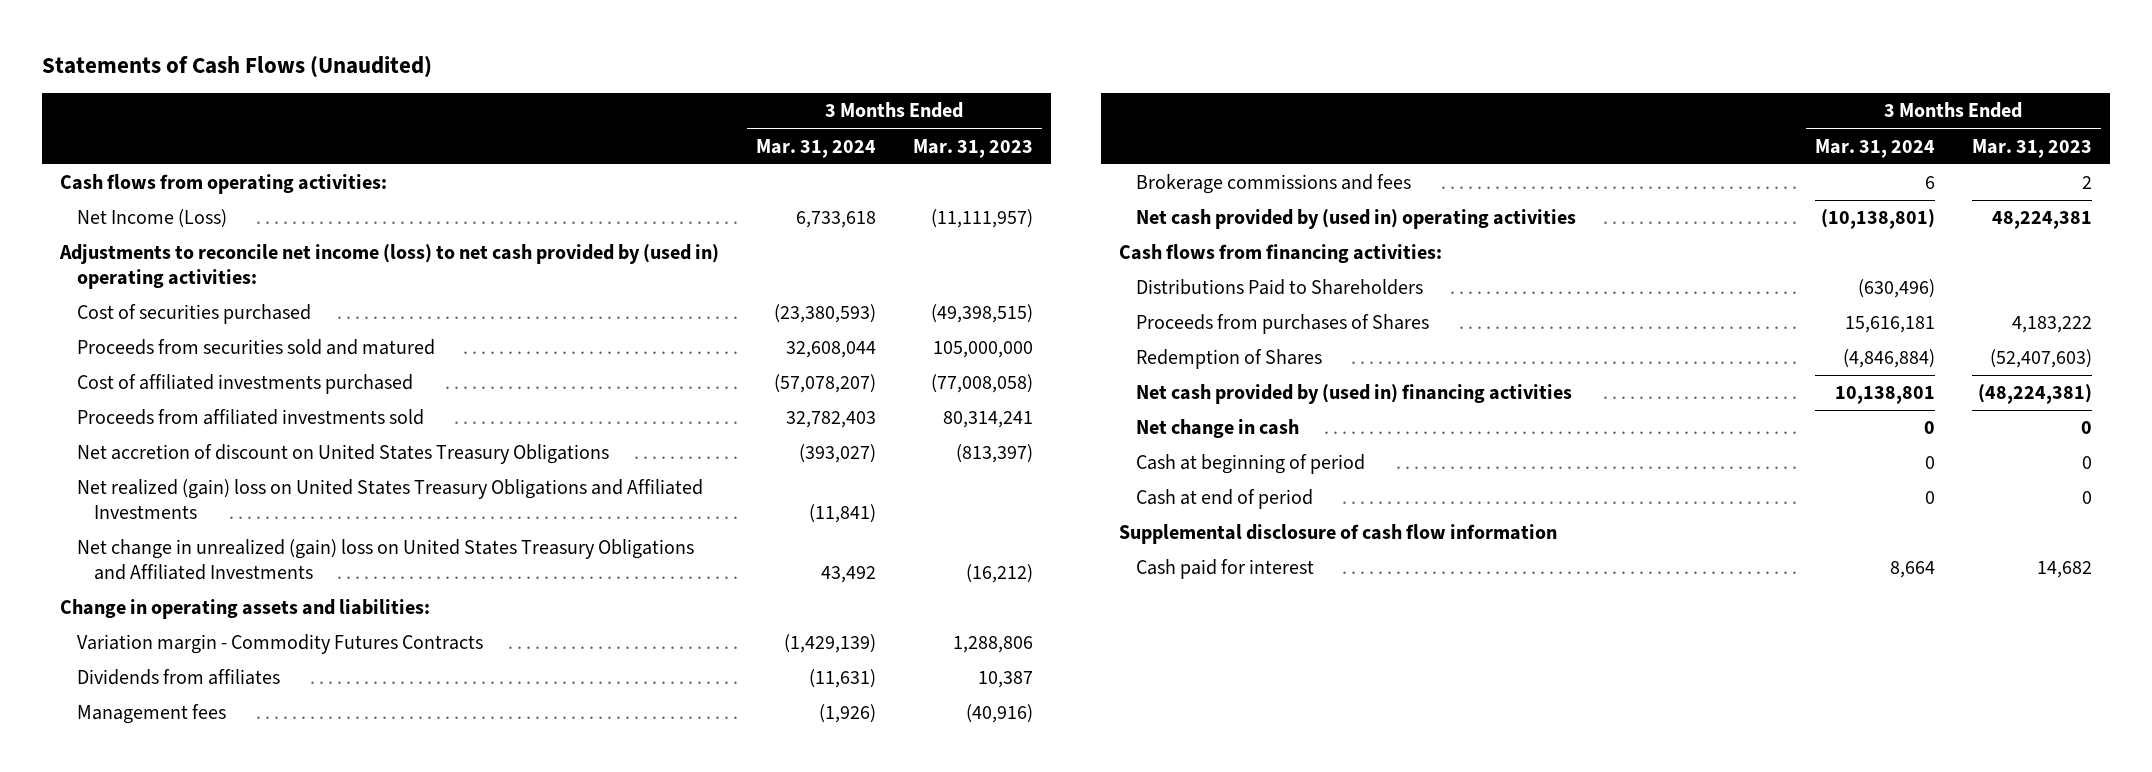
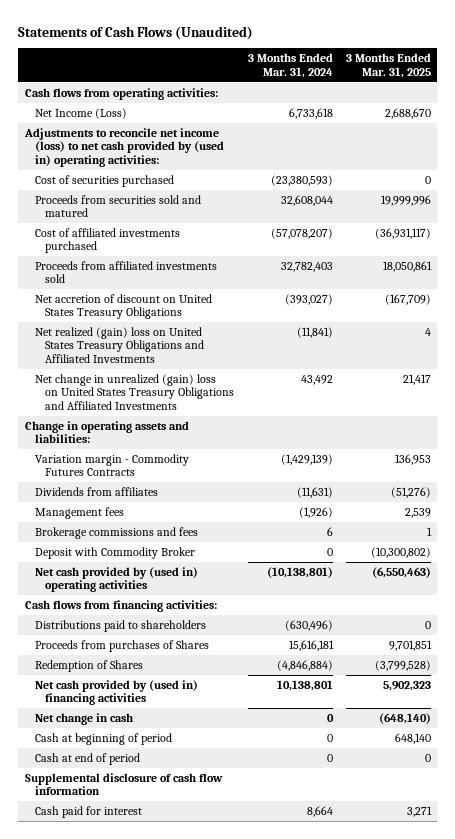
- | 3 Months Ended Mar. 31, 2024 | 3 Months Ended Mar. 31, 2023
+ | 3 Months Ended Mar. 31, 2024 | 3 Months Ended Mar. 31, 2025
+ Deposit with Commodity Broker | 0 | (10,300,802)
- Distributions Paid to Shareholders | (630,496) |
+ Distributions paid to shareholders | (630,496) | 0

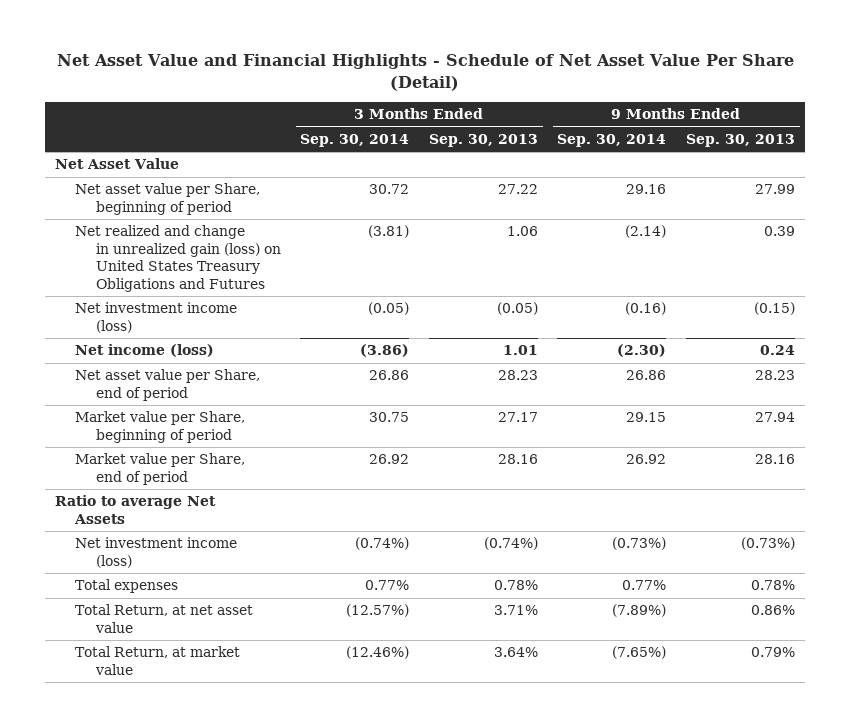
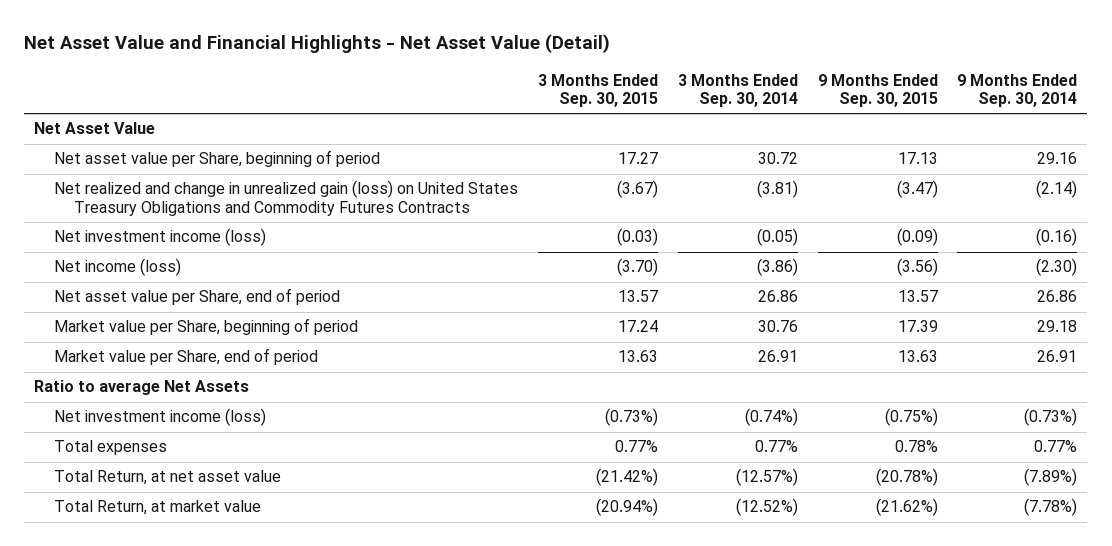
- Net Asset Value and Financial Highlights - Schedule of Net Asset Value Per Share (Detail)
+ Net Asset Value and Financial Highlights - Net Asset Value (Detail)
- | 3 Months Ended Sep. 30, 2014 | 3 Months Ended Sep. 30, 2013 | 9 Months Ended Sep. 30, 2014 | 9 Months Ended Sep. 30, 2013
+ | 3 Months Ended Sep. 30, 2015 | 3 Months Ended Sep. 30, 2014 | 9 Months Ended Sep. 30, 2015 | 9 Months Ended Sep. 30, 2014
- Net realized and change in unrealized gain (loss) on United States Treasury Obligations and Futures | (3.81) | 1.06 | (2.14) | 0.39
+ Net realized and change in unrealized gain (loss) on United States Treasury Obligations and Commodity Futures Contracts | (3.67) | (3.81) | (3.47) | (2.14)
- Market value per Share, beginning of period | 30.75 | 27.17 | 29.15 | 27.94
- Market value per Share, end of period | 26.92 | 28.16 | 26.92 | 28.16
+ Market value per Share, beginning of period | 17.24 | 30.76 | 17.39 | 29.18
+ Market value per Share, end of period | 13.63 | 26.91 | 13.63 | 26.91
- Total Return, at market value | (12.46%) | 3.64% | (7.65%) | 0.79%
+ Total Return, at market value | (20.94%) | (12.52%) | (21.62%) | (7.78%)

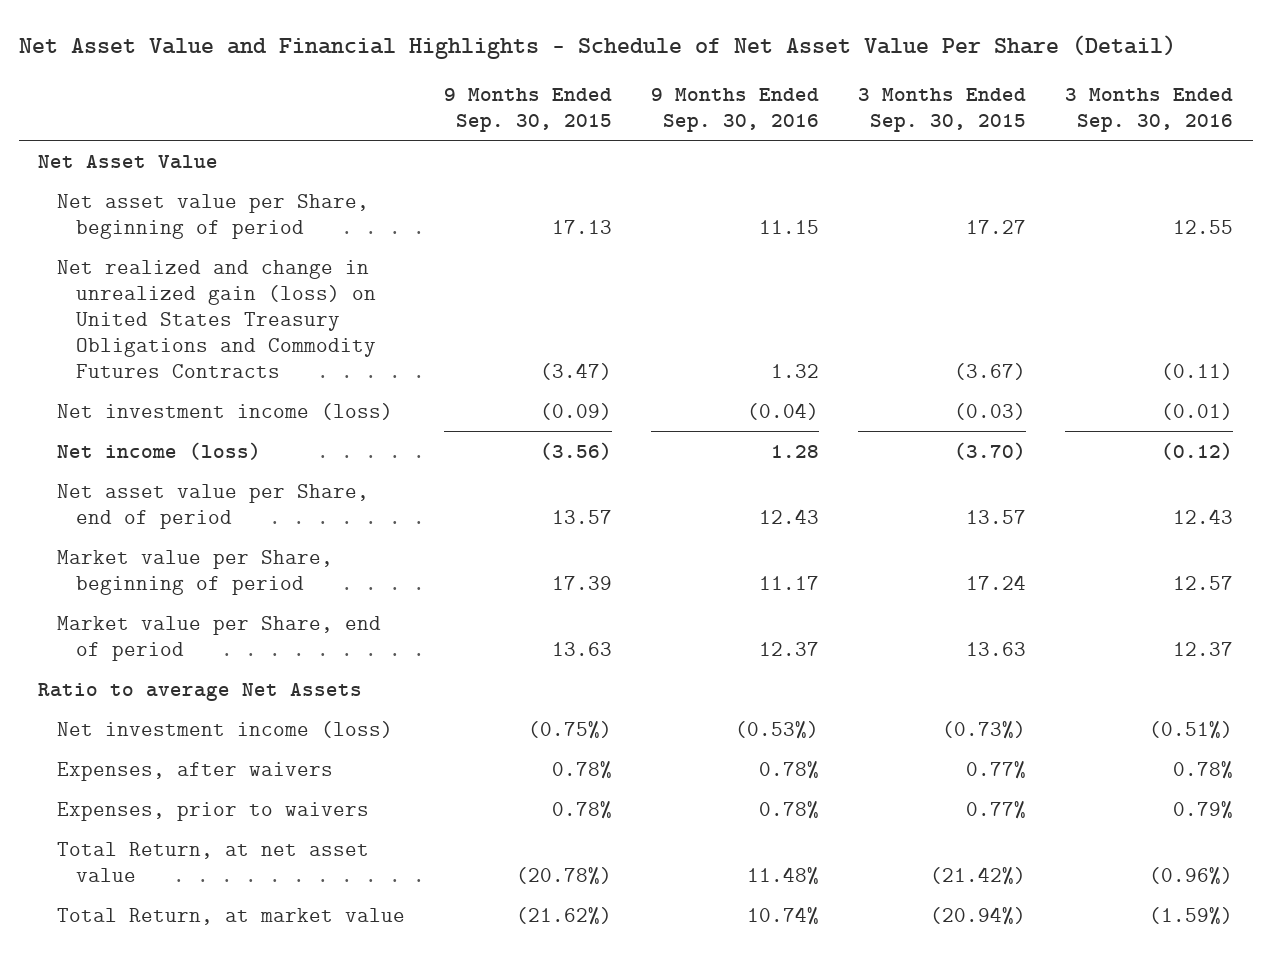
- Net Asset Value and Financial Highlights - Net Asset Value (Detail)
+ Net Asset Value and Financial Highlights - Schedule of Net Asset Value Per Share (Detail)
- | 3 Months Ended Sep. 30, 2015 | 3 Months Ended Sep. 30, 2014 | 9 Months Ended Sep. 30, 2015 | 9 Months Ended Sep. 30, 2014
+ | 9 Months Ended Sep. 30, 2015 | 9 Months Ended Sep. 30, 2016 | 3 Months Ended Sep. 30, 2015 | 3 Months Ended Sep. 30, 2016
- Total expenses | 0.77% | 0.77% | 0.78% | 0.77%
+ Expenses, after waivers | 0.78% | 0.78% | 0.77% | 0.78%
+ Expenses, prior to waivers | 0.78% | 0.78% | 0.77% | 0.79%

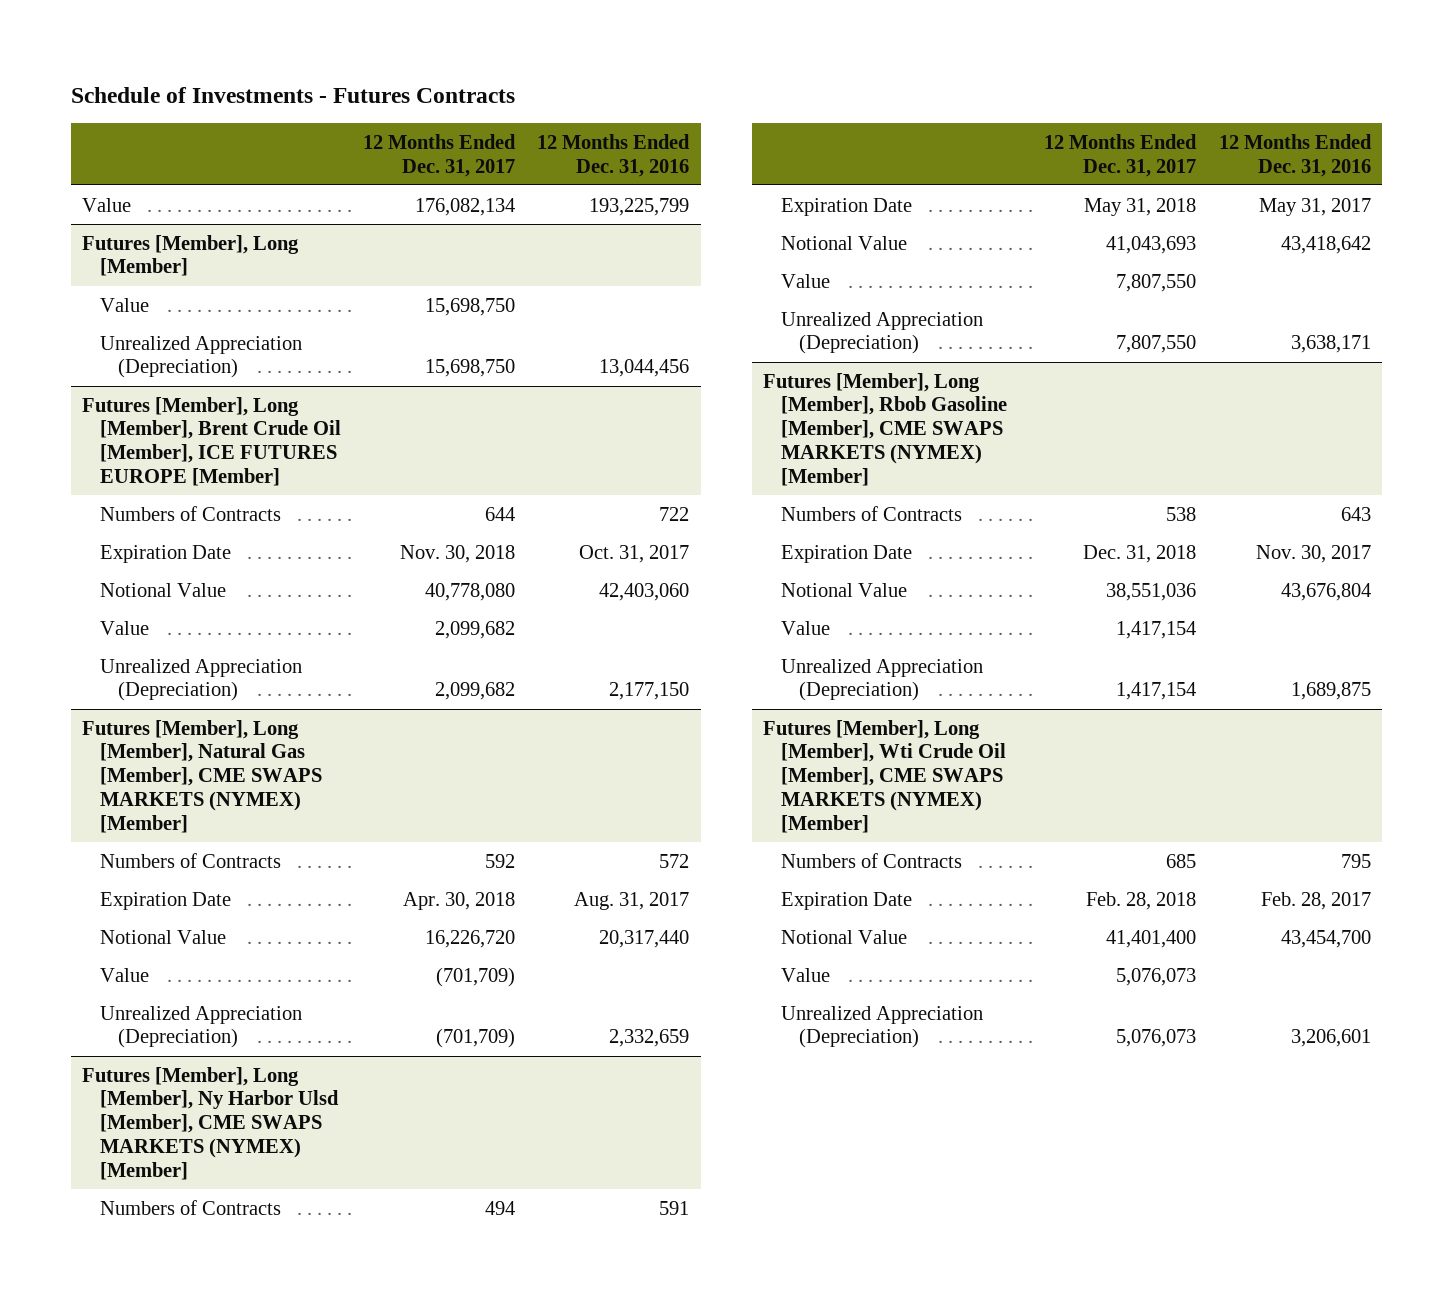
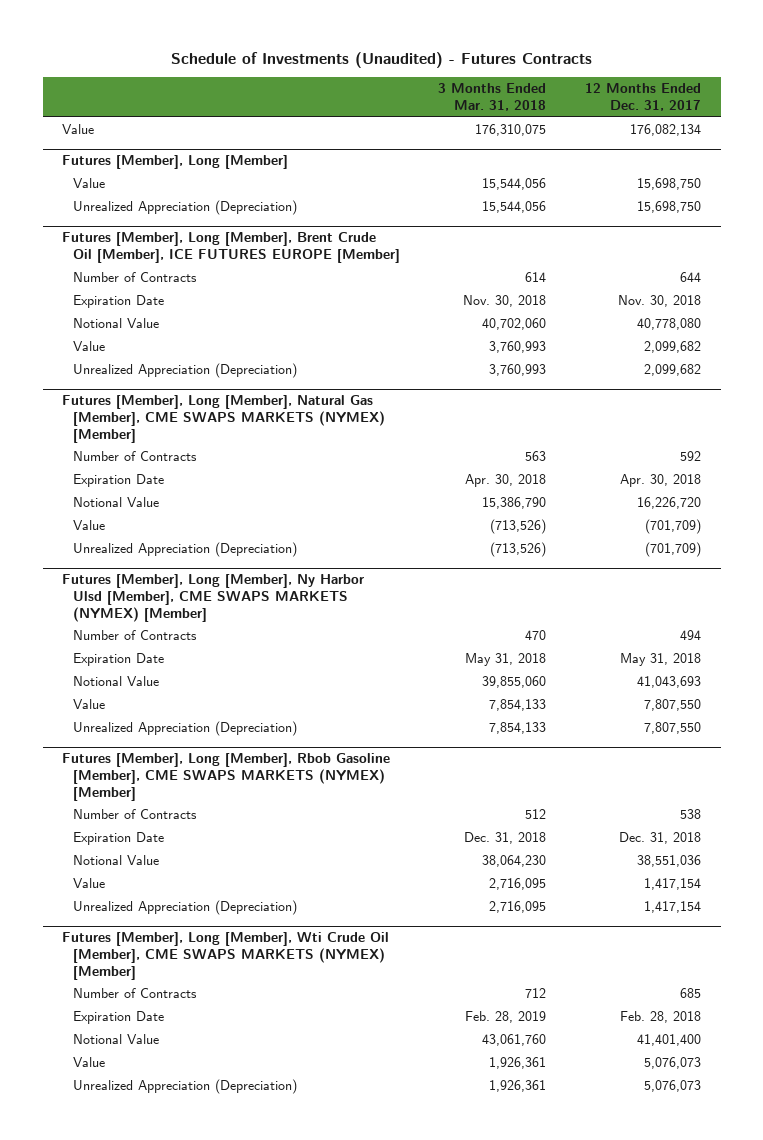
- Schedule of Investments - Futures Contracts
+ Schedule of Investments (Unaudited) - Futures Contracts
- | 12 Months Ended Dec. 31, 2017 | 12 Months Ended Dec. 31, 2016
+ | 3 Months Ended Mar. 31, 2018 | 12 Months Ended Dec. 31, 2017
@ Futures [Member], Long [Member], Brent Crude Oil [Member], ICE FUTURES EUROPE [Member]
- Numbers of Contracts | 644 | 722
+ Number of Contracts | 614 | 644
@ Futures [Member], Long [Member], Natural Gas [Member], CME SWAPS MARKETS (NYMEX) [Member]
- Numbers of Contracts | 592 | 572
+ Number of Contracts | 563 | 592
@ Futures [Member], Long [Member], Ny Harbor Ulsd [Member], CME SWAPS MARKETS (NYMEX) [Member]
- Numbers of Contracts | 494 | 591
+ Number of Contracts | 470 | 494
@ Futures [Member], Long [Member], Rbob Gasoline [Member], CME SWAPS MARKETS (NYMEX) [Member]
- Numbers of Contracts | 538 | 643
+ Number of Contracts | 512 | 538
@ Futures [Member], Long [Member], Wti Crude Oil [Member], CME SWAPS MARKETS (NYMEX) [Member]
- Numbers of Contracts | 685 | 795
+ Number of Contracts | 712 | 685

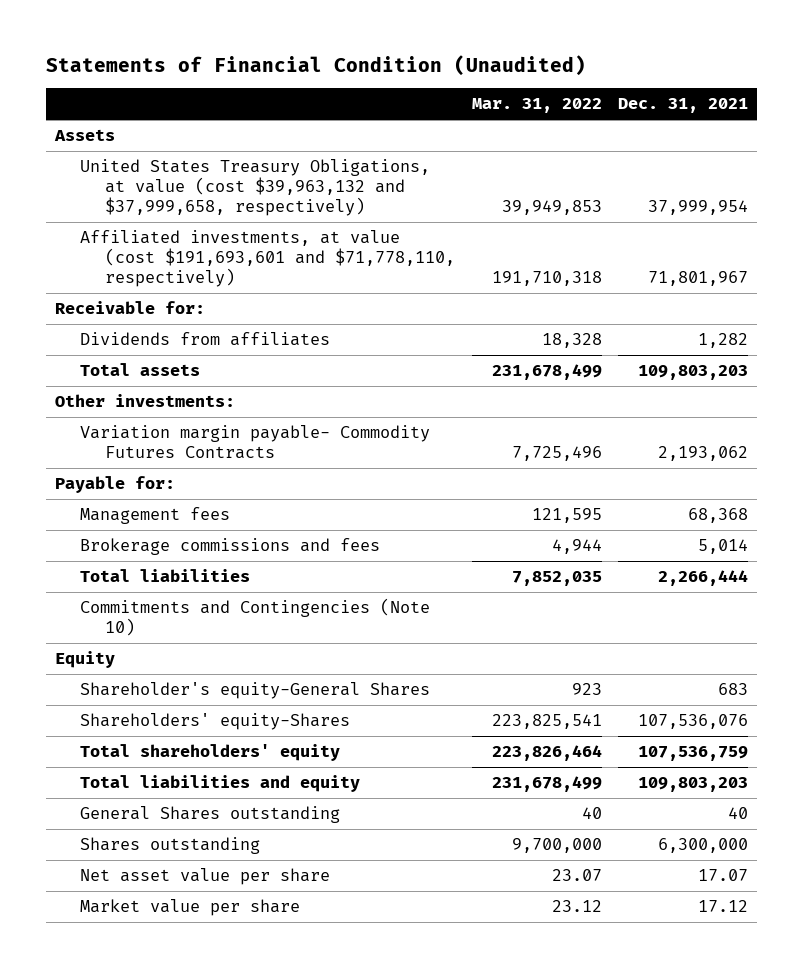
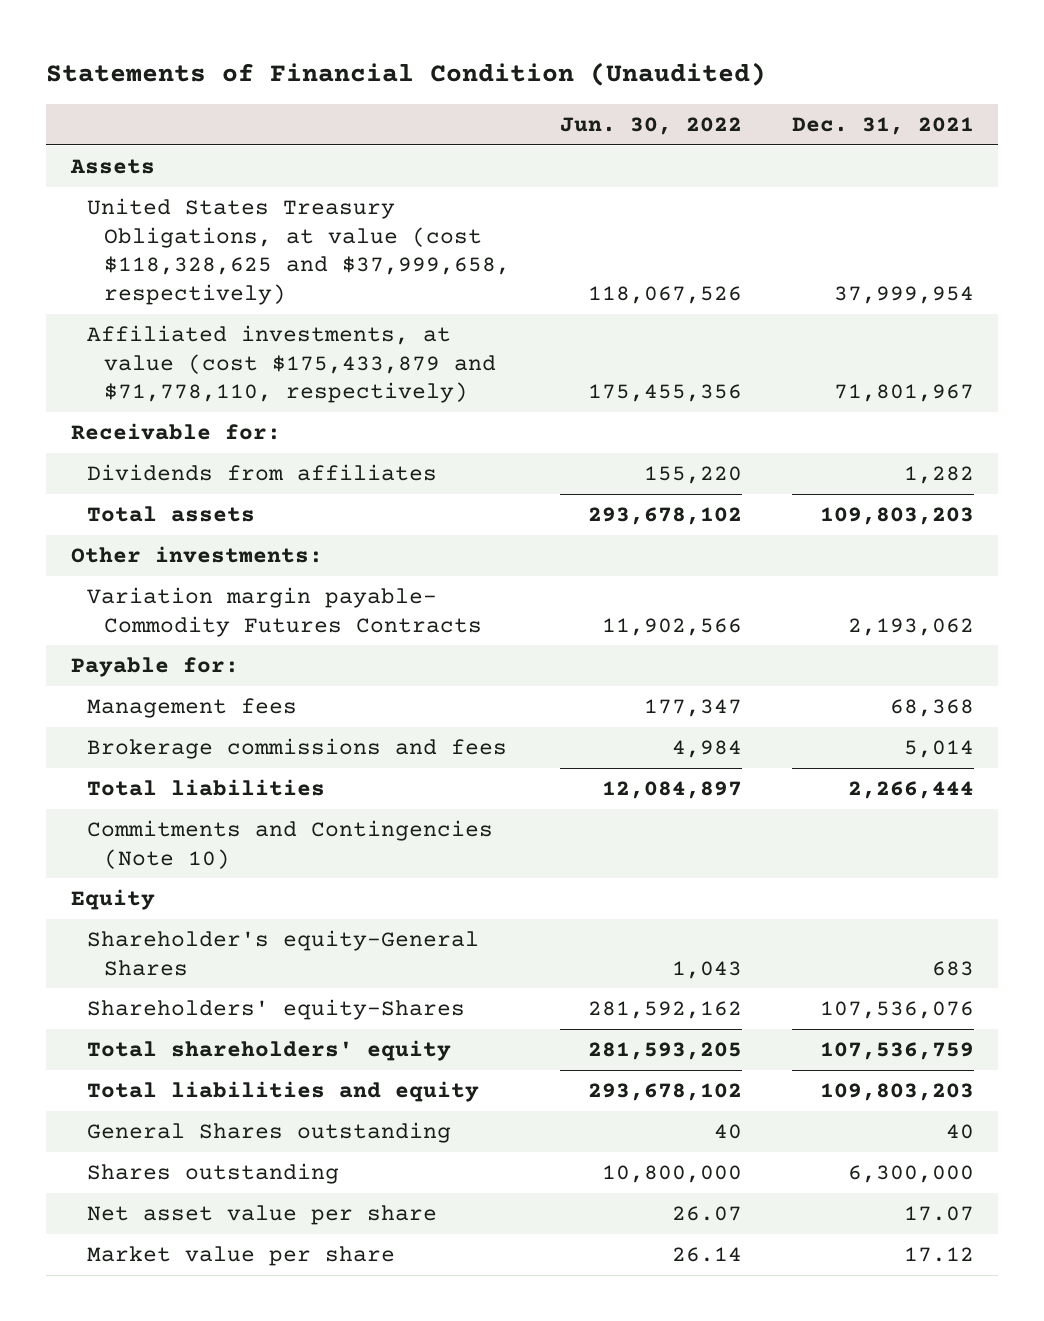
- | Mar. 31, 2022 | Dec. 31, 2021
+ | Jun. 30, 2022 | Dec. 31, 2021
- United States Treasury Obligations, at value (cost $39,963,132 and $37,999,658, respectively) | 39,949,853 | 37,999,954
- Affiliated investments, at value (cost $191,693,601 and $71,778,110, respectively) | 191,710,318 | 71,801,967
+ United States Treasury Obligations, at value (cost $118,328,625 and $37,999,658, respectively) | 118,067,526 | 37,999,954
+ Affiliated investments, at value (cost $175,433,879 and $71,778,110, respectively) | 175,455,356 | 71,801,967

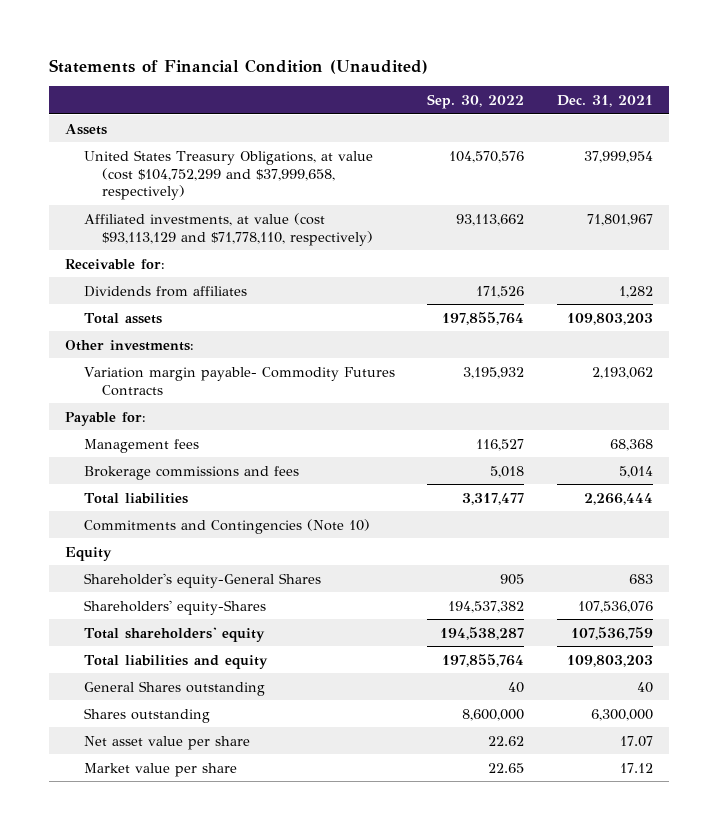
- | Jun. 30, 2022 | Dec. 31, 2021
+ | Sep. 30, 2022 | Dec. 31, 2021
- United States Treasury Obligations, at value (cost $118,328,625 and $37,999,658, respectively) | 118,067,526 | 37,999,954
- Affiliated investments, at value (cost $175,433,879 and $71,778,110, respectively) | 175,455,356 | 71,801,967
+ United States Treasury Obligations, at value (cost $104,752,299 and $37,999,658, respectively) | 104,570,576 | 37,999,954
+ Affiliated investments, at value (cost $93,113,129 and $71,778,110, respectively) | 93,113,662 | 71,801,967

